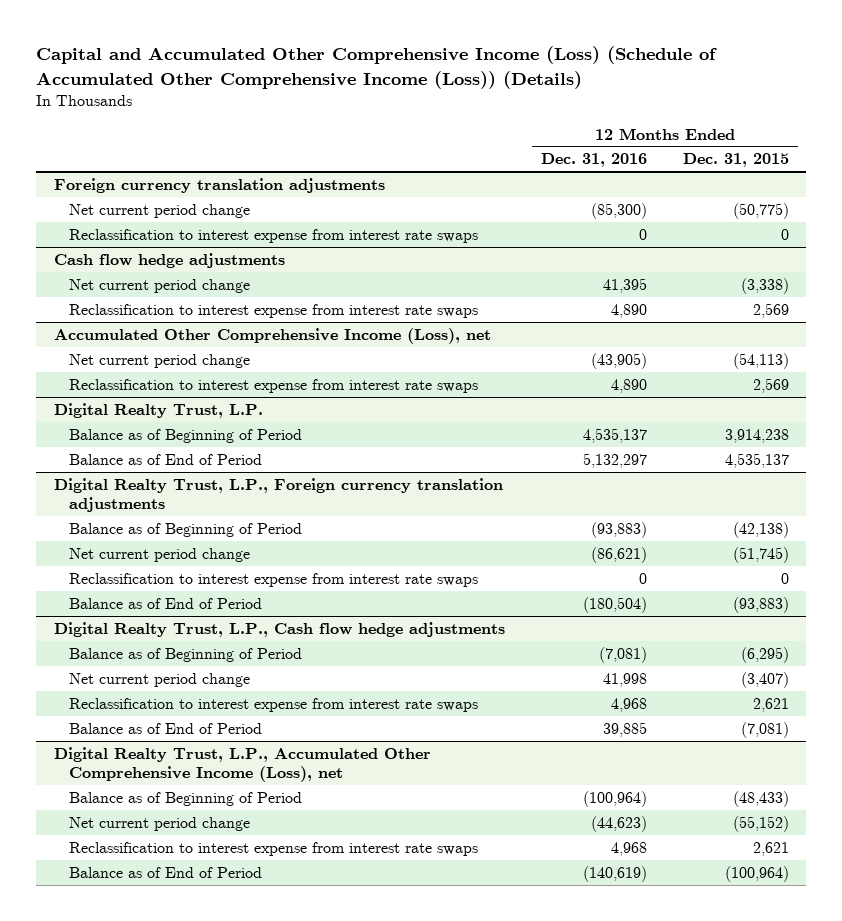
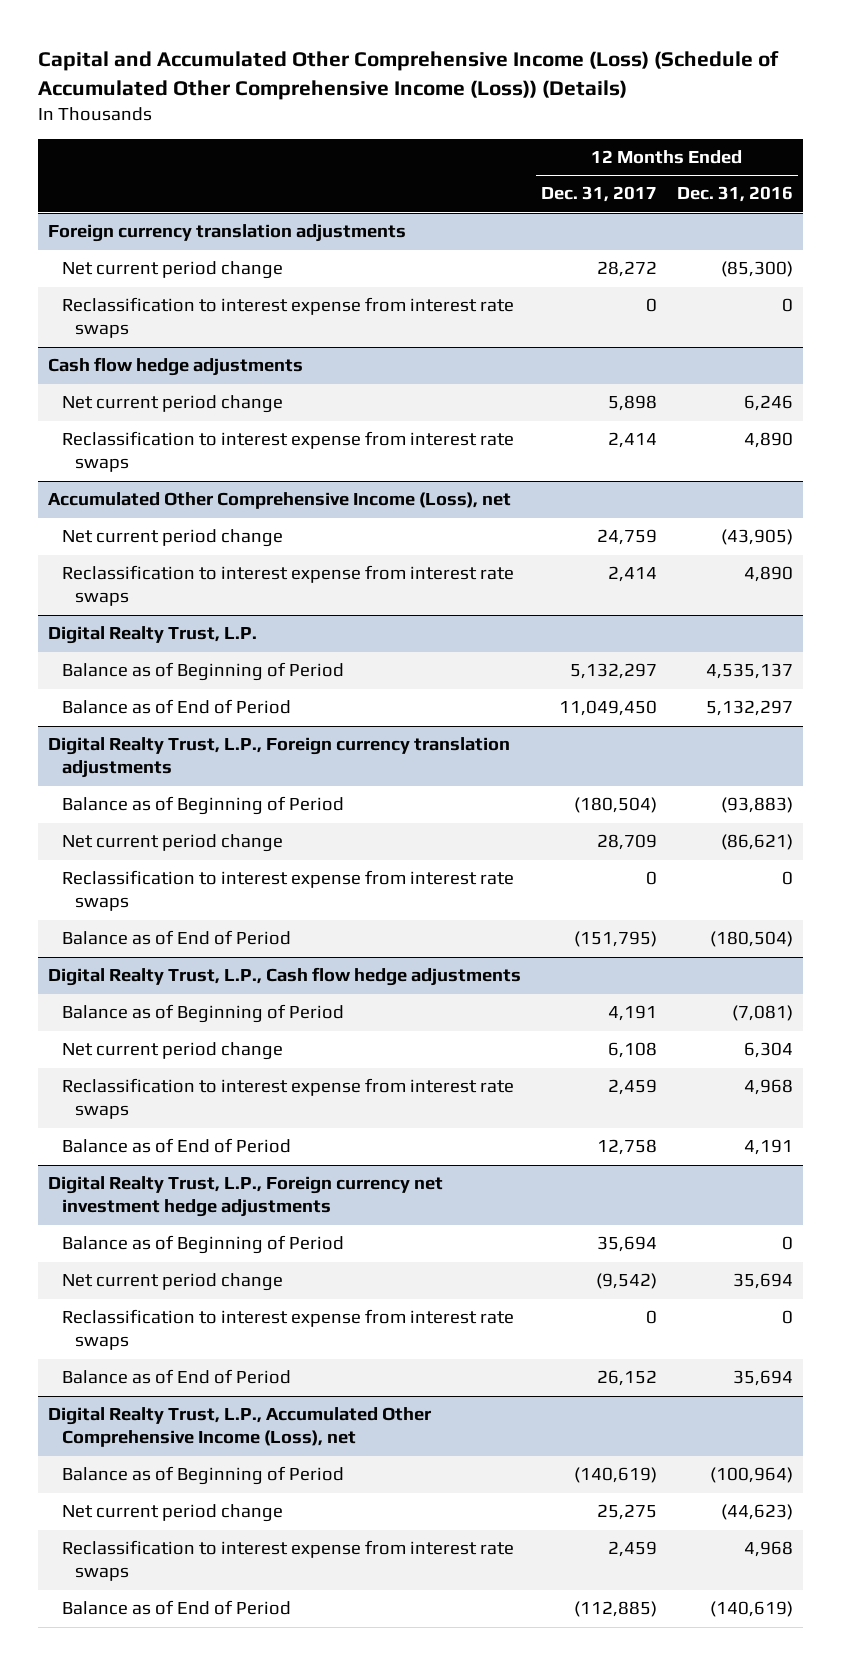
- | 12 Months Ended Dec. 31, 2016 | 12 Months Ended Dec. 31, 2015
+ | 12 Months Ended Dec. 31, 2017 | 12 Months Ended Dec. 31, 2016
@ Cash flow hedge adjustments
- Net current period change | 41,395 | (3,338)
+ Net current period change | 5,898 | 6,246
@ Digital Realty Trust, L.P., Cash flow hedge adjustments
- Net current period change | 41,998 | (3,407)
+ Net current period change | 6,108 | 6,304
- Balance as of End of Period | 39,885 | (7,081)
+ Balance as of End of Period | 12,758 | 4,191
+ Digital Realty Trust, L.P., Foreign currency net investment hedge adjustments
+ Balance as of Beginning of Period | 35,694 | 0
+ Net current period change | (9,542) | 35,694
+ Reclassification to interest expense from interest rate swaps | 0 | 0
+ Balance as of End of Period | 26,152 | 35,694

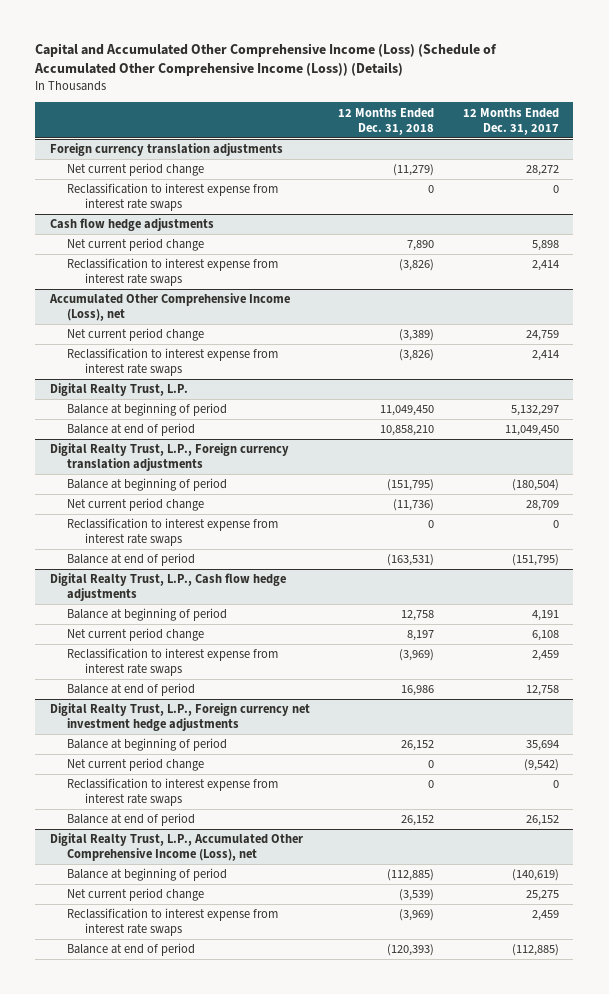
- | 12 Months Ended Dec. 31, 2017 | 12 Months Ended Dec. 31, 2016
+ | 12 Months Ended Dec. 31, 2018 | 12 Months Ended Dec. 31, 2017
@ Digital Realty Trust, L.P.
- Balance as of Beginning of Period | 5,132,297 | 4,535,137
- Balance as of End of Period | 11,049,450 | 5,132,297
+ Balance at beginning of period | 11,049,450 | 5,132,297
+ Balance at end of period | 10,858,210 | 11,049,450
@ Digital Realty Trust, L.P., Foreign currency translation adjustments
- Balance as of Beginning of Period | (180,504) | (93,883)
+ Balance at beginning of period | (151,795) | (180,504)
- Balance as of End of Period | (151,795) | (180,504)
+ Balance at end of period | (163,531) | (151,795)
@ Digital Realty Trust, L.P., Cash flow hedge adjustments
- Balance as of Beginning of Period | 4,191 | (7,081)
+ Balance at beginning of period | 12,758 | 4,191
- Balance as of End of Period | 12,758 | 4,191
+ Balance at end of period | 16,986 | 12,758
@ Digital Realty Trust, L.P., Foreign currency net investment hedge adjustments
- Balance as of Beginning of Period | 35,694 | 0
+ Balance at beginning of period | 26,152 | 35,694
- Balance as of End of Period | 26,152 | 35,694
+ Balance at end of period | 26,152 | 26,152
@ Digital Realty Trust, L.P., Accumulated Other Comprehensive Income (Loss), net
- Balance as of Beginning of Period | (140,619) | (100,964)
+ Balance at beginning of period | (112,885) | (140,619)
- Balance as of End of Period | (112,885) | (140,619)
+ Balance at end of period | (120,393) | (112,885)

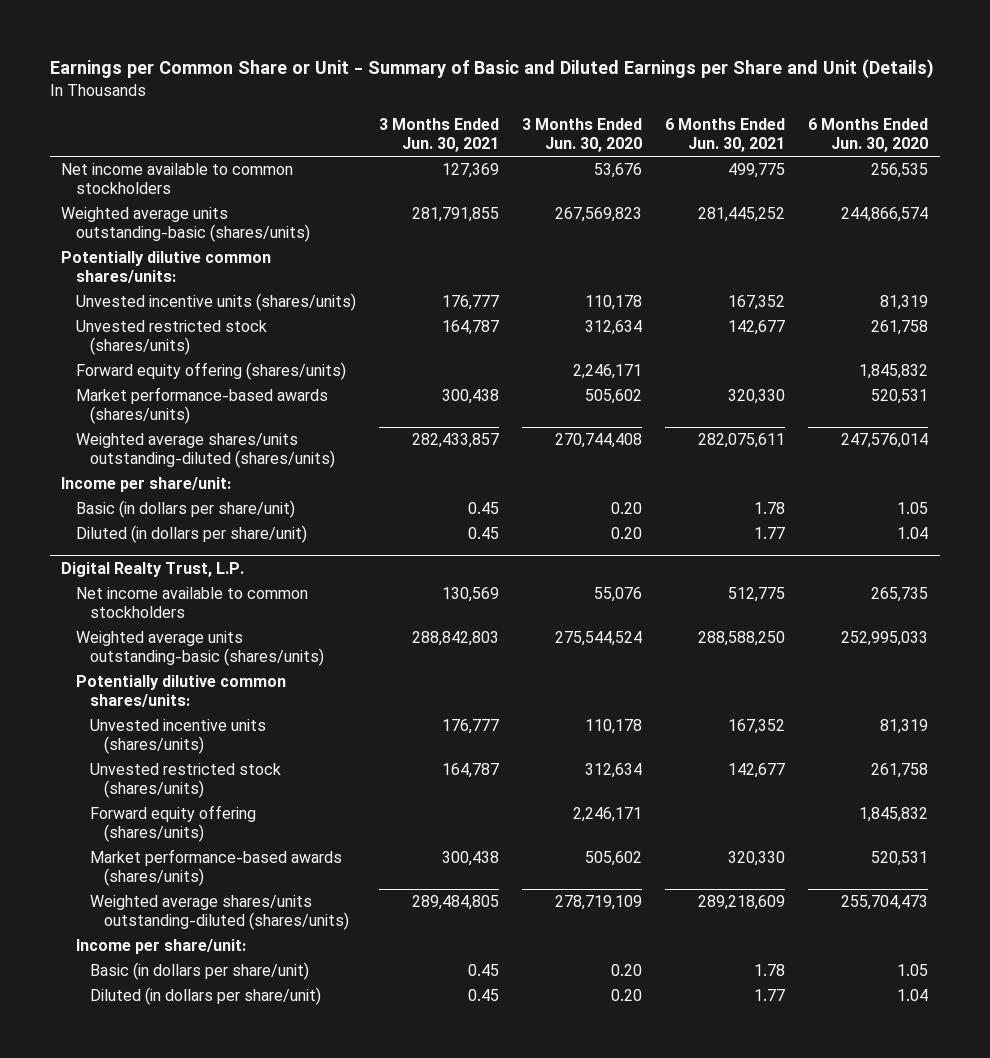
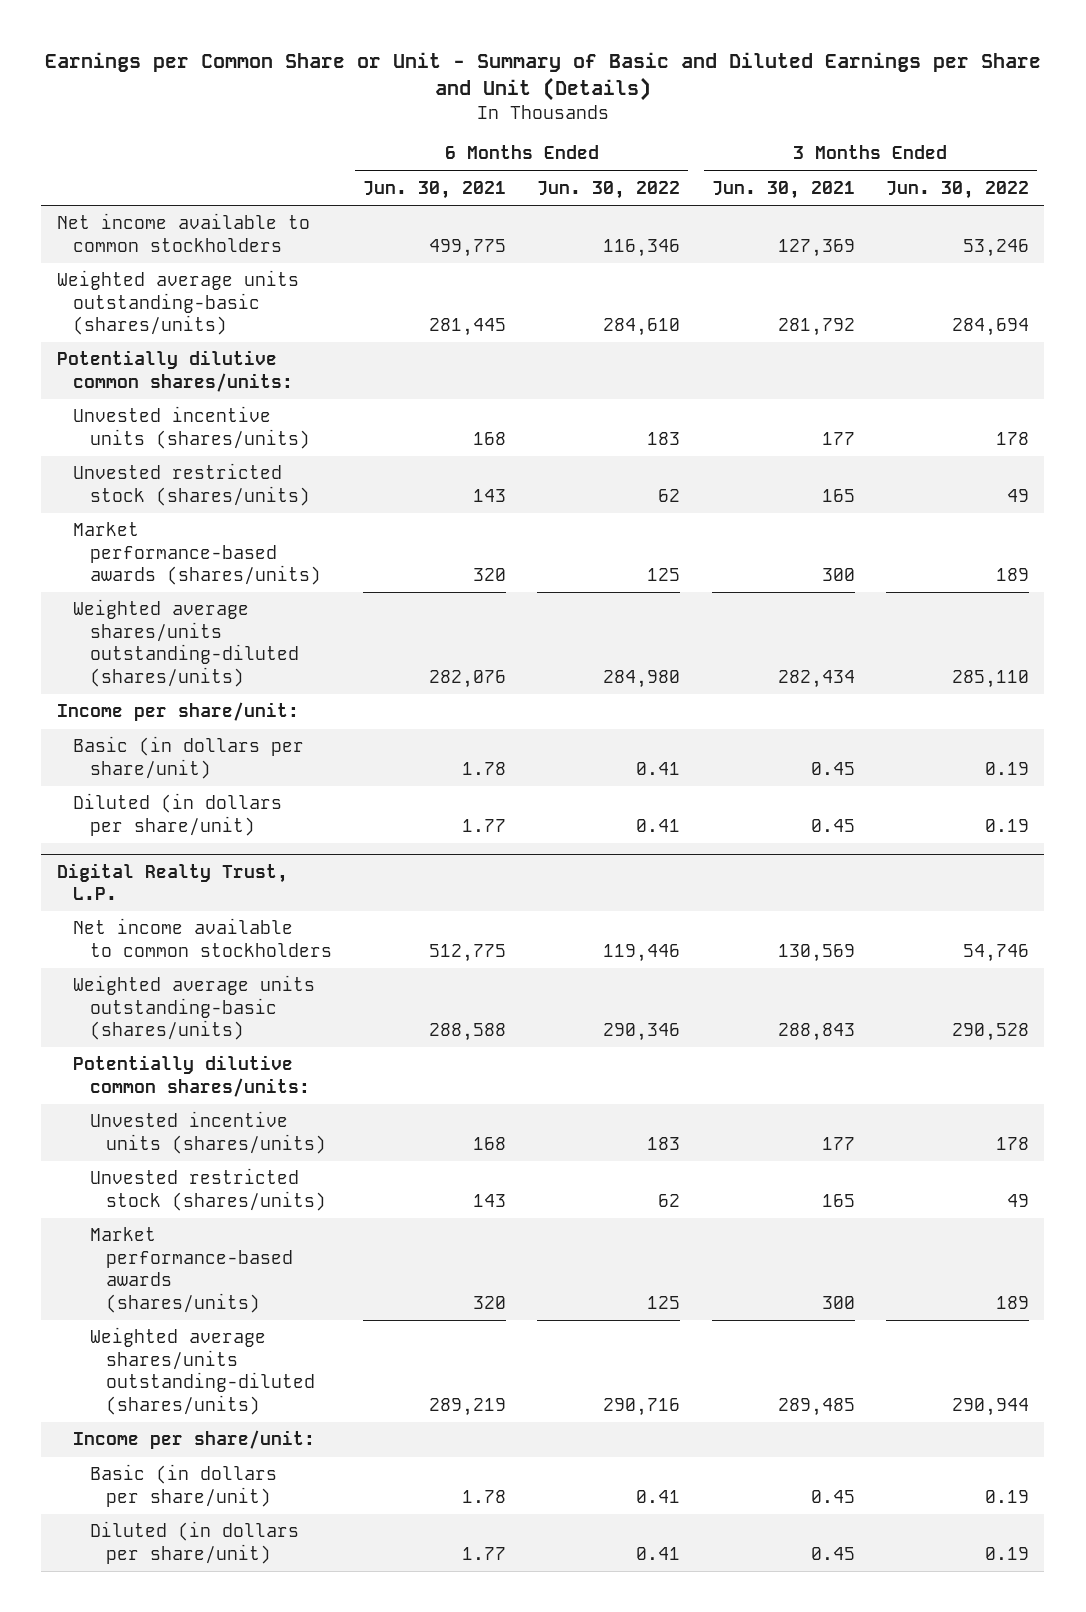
- | 3 Months Ended Jun. 30, 2021 | 3 Months Ended Jun. 30, 2020 | 6 Months Ended Jun. 30, 2021 | 6 Months Ended Jun. 30, 2020
+ | 6 Months Ended Jun. 30, 2021 | 6 Months Ended Jun. 30, 2022 | 3 Months Ended Jun. 30, 2021 | 3 Months Ended Jun. 30, 2022
- Weighted average units outstanding-basic (shares/units) | 281,791,855 | 267,569,823 | 281,445,252 | 244,866,574
+ Weighted average units outstanding-basic (shares/units) | 281,445 | 284,610 | 281,792 | 284,694
- Unvested incentive units (shares/units) | 176,777 | 110,178 | 167,352 | 81,319
- Unvested restricted stock (shares/units) | 164,787 | 312,634 | 142,677 | 261,758
- Forward equity offering (shares/units) | | 2,246,171 | | 1,845,832
- Market performance-based awards (shares/units) | 300,438 | 505,602 | 320,330 | 520,531
- Weighted average shares/units outstanding-diluted (shares/units) | 282,433,857 | 270,744,408 | 282,075,611 | 247,576,014
+ Unvested incentive units (shares/units) | 168 | 183 | 177 | 178
+ Unvested restricted stock (shares/units) | 143 | 62 | 165 | 49
+ Market performance-based awards (shares/units) | 320 | 125 | 300 | 189
+ Weighted average shares/units outstanding-diluted (shares/units) | 282,076 | 284,980 | 282,434 | 285,110
@ Digital Realty Trust, L.P.
- Weighted average units outstanding-basic (shares/units) | 288,842,803 | 275,544,524 | 288,588,250 | 252,995,033
+ Weighted average units outstanding-basic (shares/units) | 288,588 | 290,346 | 288,843 | 290,528
- Unvested incentive units (shares/units) | 176,777 | 110,178 | 167,352 | 81,319
- Unvested restricted stock (shares/units) | 164,787 | 312,634 | 142,677 | 261,758
- Forward equity offering (shares/units) | | 2,246,171 | | 1,845,832
- Market performance-based awards (shares/units) | 300,438 | 505,602 | 320,330 | 520,531
- Weighted average shares/units outstanding-diluted (shares/units) | 289,484,805 | 278,719,109 | 289,218,609 | 255,704,473
+ Unvested incentive units (shares/units) | 168 | 183 | 177 | 178
+ Unvested restricted stock (shares/units) | 143 | 62 | 165 | 49
+ Market performance-based awards (shares/units) | 320 | 125 | 300 | 189
+ Weighted average shares/units outstanding-diluted (shares/units) | 289,219 | 290,716 | 289,485 | 290,944

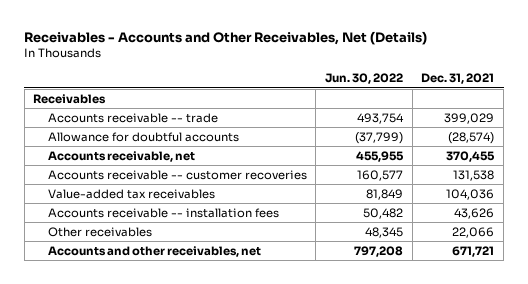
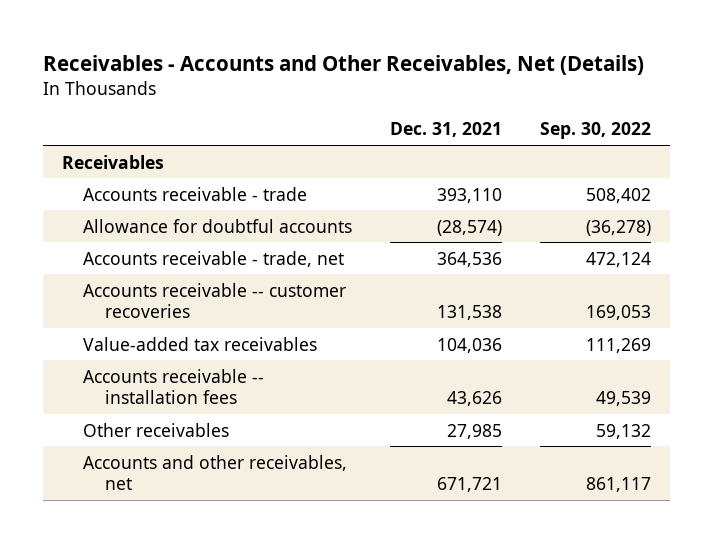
- | Jun. 30, 2022 | Dec. 31, 2021
+ | Dec. 31, 2021 | Sep. 30, 2022
- Accounts receivable -- trade | 493,754 | 399,029
+ Accounts receivable - trade | 393,110 | 508,402
- Accounts receivable, net | 455,955 | 370,455
+ Accounts receivable - trade, net | 364,536 | 472,124
- Other receivables | 48,345 | 22,066
+ Other receivables | 27,985 | 59,132

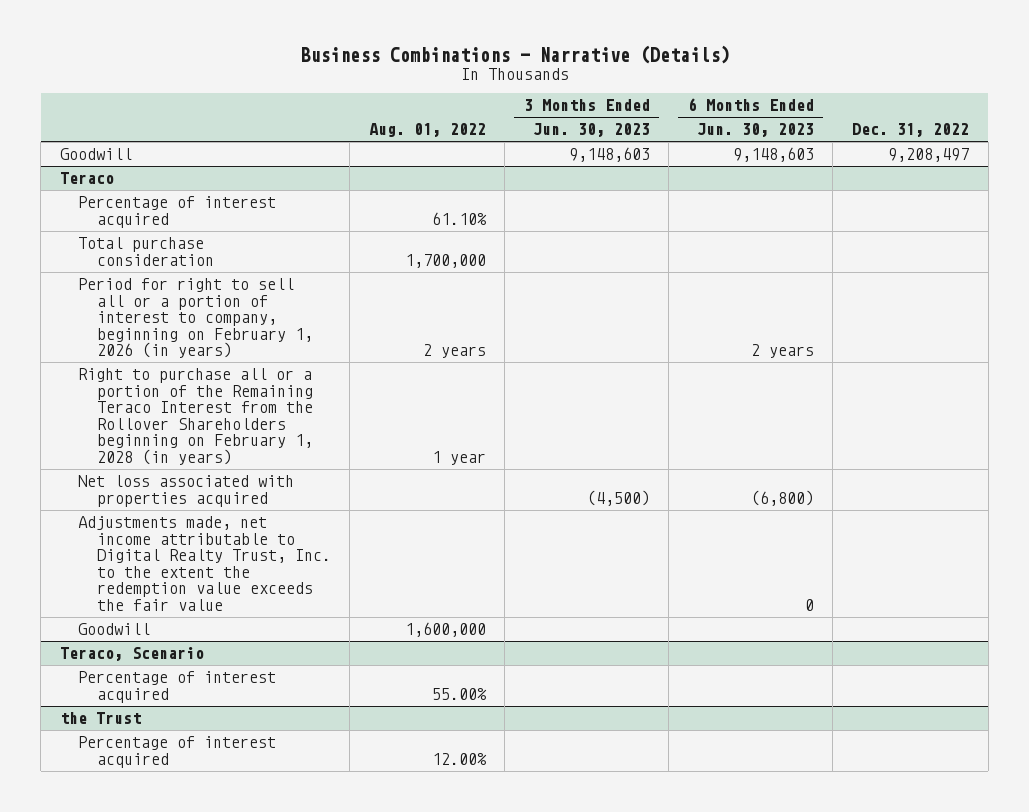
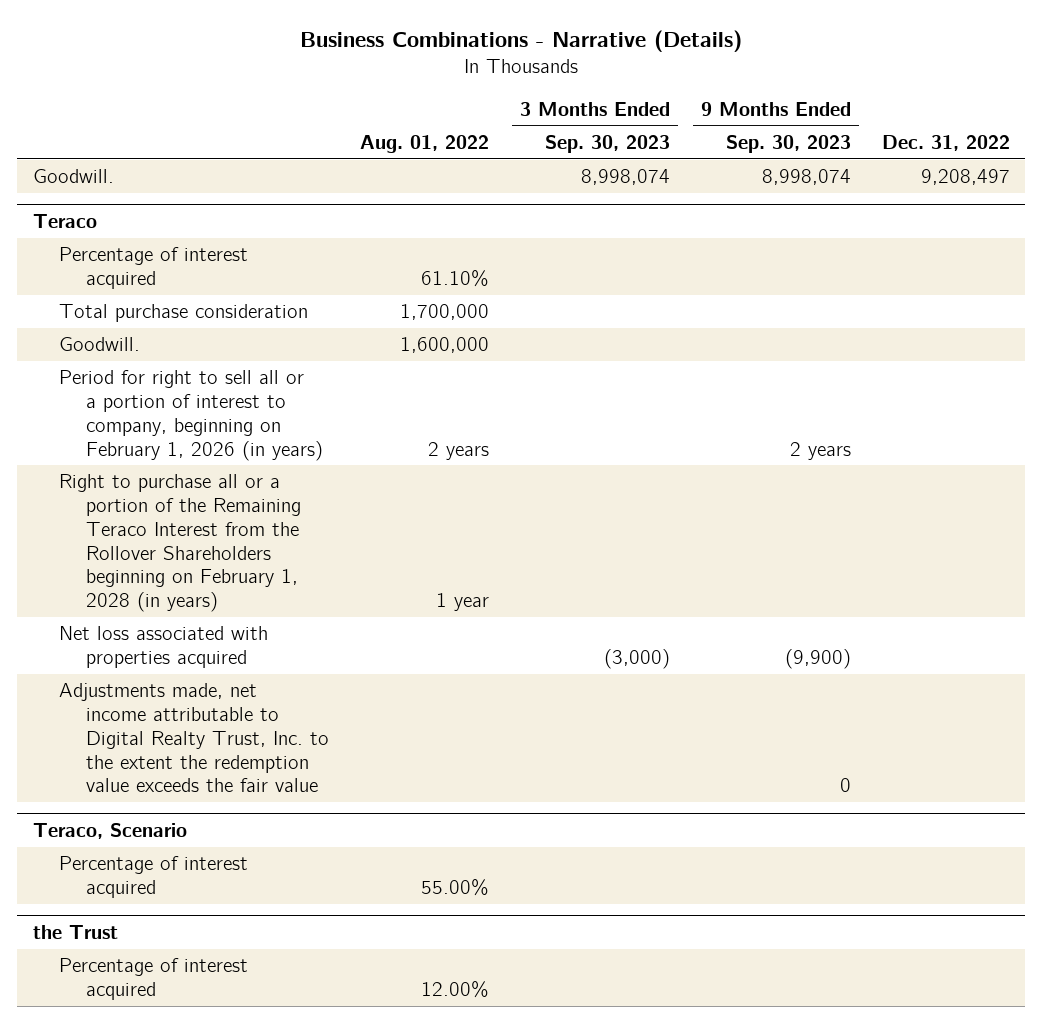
- | Aug. 01, 2022 | 3 Months Ended Jun. 30, 2023 | 6 Months Ended Jun. 30, 2023 | Dec. 31, 2022
+ | Aug. 01, 2022 | 3 Months Ended Sep. 30, 2023 | 9 Months Ended Sep. 30, 2023 | Dec. 31, 2022
- Goodwill | | 9,148,603 | 9,148,603 | 9,208,497
+ Goodwill. | | 8,998,074 | 8,998,074 | 9,208,497
@ Teraco
+ Goodwill. | 1,600,000 | | |
- Goodwill | 1,600,000 | | |

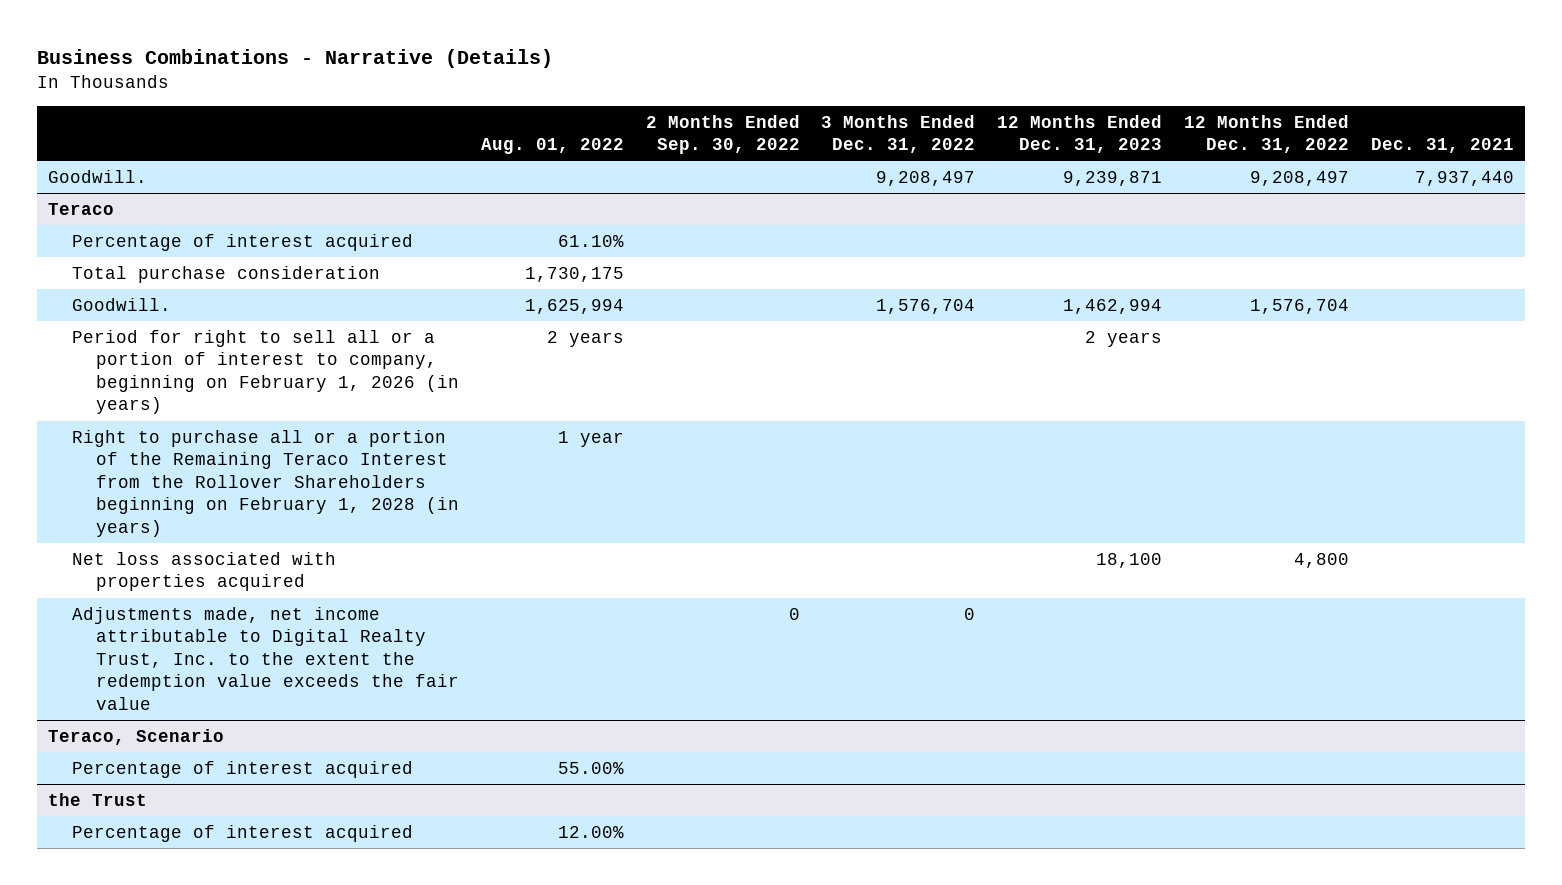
- | Aug. 01, 2022 | 3 Months Ended Sep. 30, 2023 | 9 Months Ended Sep. 30, 2023 | Dec. 31, 2022
+ | Aug. 01, 2022 | 2 Months Ended Sep. 30, 2022 | 3 Months Ended Dec. 31, 2022 | 12 Months Ended Dec. 31, 2023 | 12 Months Ended Dec. 31, 2022 | Dec. 31, 2021
@ Teraco
- Total purchase consideration | 1,700,000 | | |
- Goodwill. | 1,600,000 | | |
+ Total purchase consideration | 1,730,175 | | | | |
+ Goodwill. | 1,625,994 | | 1,576,704 | 1,462,994 | 1,576,704 |

